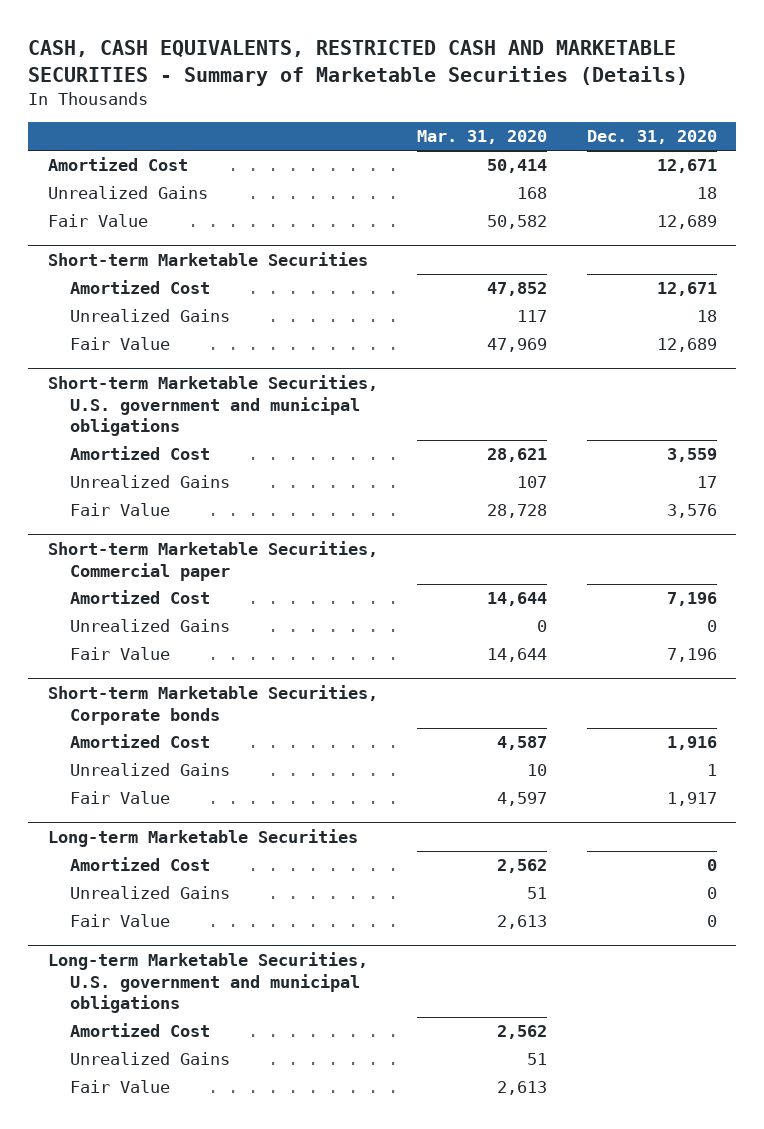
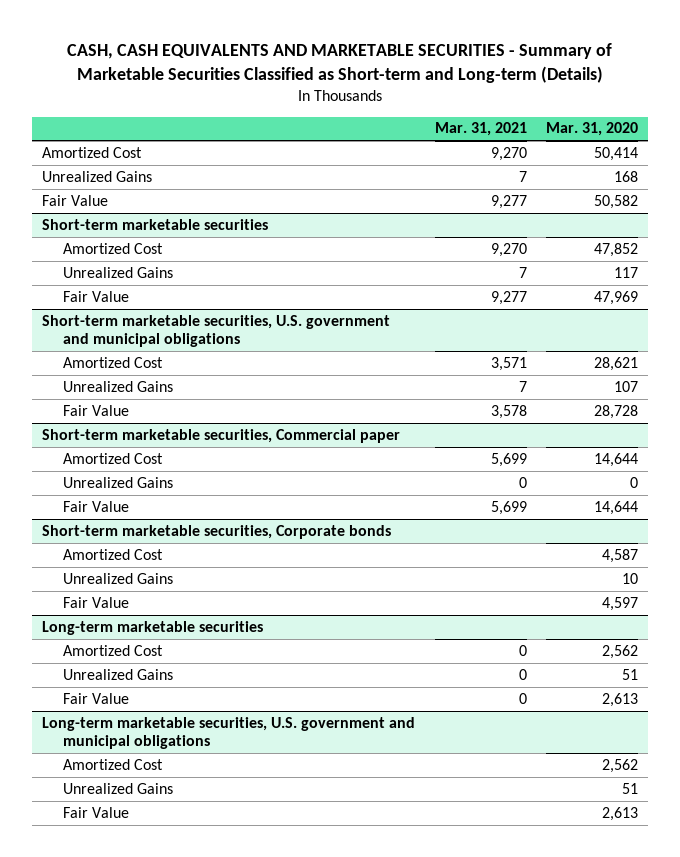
- CASH, CASH EQUIVALENTS, RESTRICTED CASH AND MARKETABLE SECURITIES - Summary of Marketable Securities (Details)
+ CASH, CASH EQUIVALENTS AND MARKETABLE SECURITIES - Summary of Marketable Securities Classified as Short-term and Long-term (Details)
- | Mar. 31, 2020 | Dec. 31, 2020
+ | Mar. 31, 2021 | Mar. 31, 2020
- Short-term Marketable Securities
+ Short-term marketable securities
- Short-term Marketable Securities, U.S. government and municipal obligations
+ Short-term marketable securities, U.S. government and municipal obligations
- Short-term Marketable Securities, Commercial paper
+ Short-term marketable securities, Commercial paper
- Short-term Marketable Securities, Corporate bonds
+ Short-term marketable securities, Corporate bonds
- Long-term Marketable Securities
+ Long-term marketable securities
- Long-term Marketable Securities, U.S. government and municipal obligations
+ Long-term marketable securities, U.S. government and municipal obligations

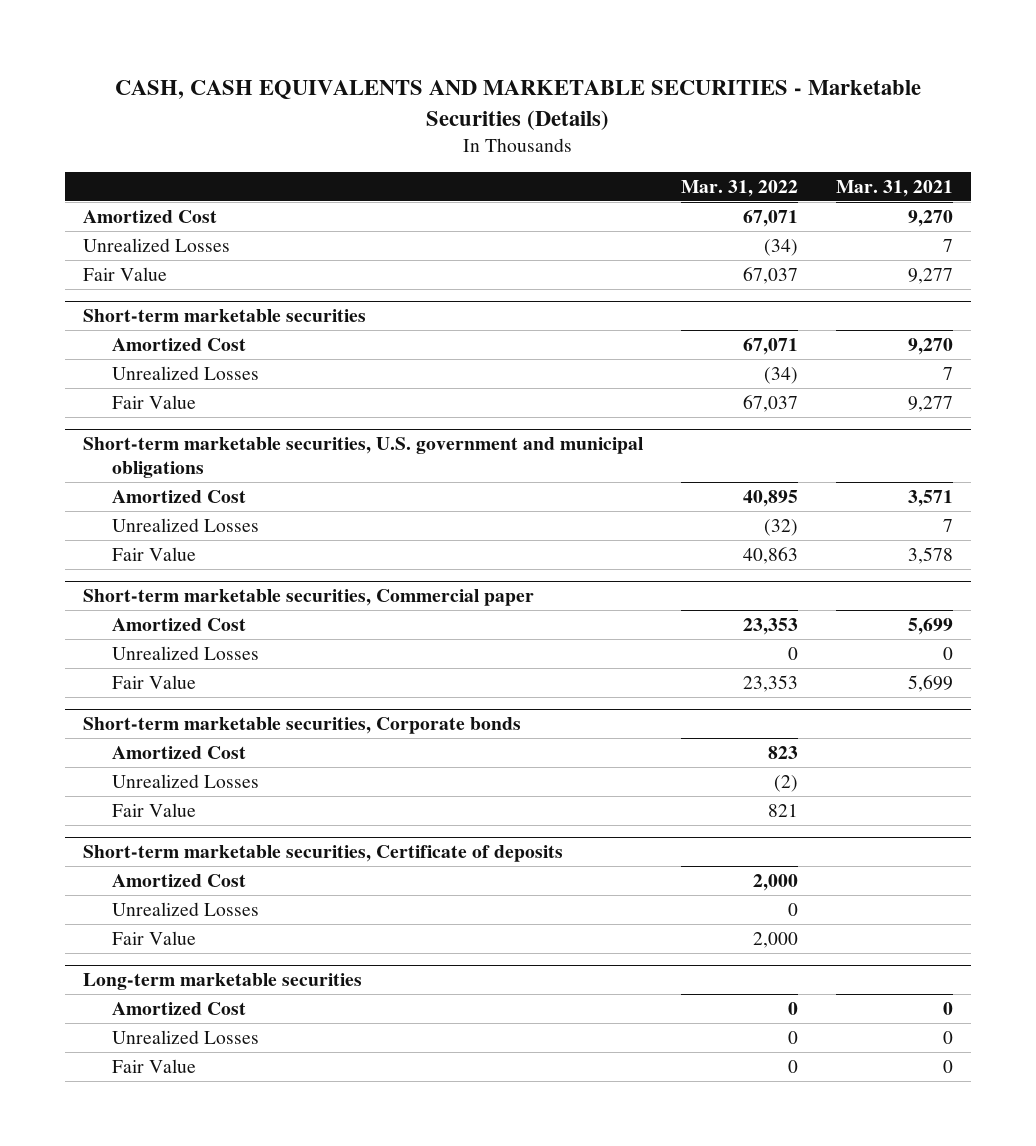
- CASH, CASH EQUIVALENTS AND MARKETABLE SECURITIES - Summary of Marketable Securities Classified as Short-term and Long-term (Details)
+ CASH, CASH EQUIVALENTS AND MARKETABLE SECURITIES - Marketable Securities (Details)
- | Mar. 31, 2021 | Mar. 31, 2020
+ | Mar. 31, 2022 | Mar. 31, 2021
- Unrealized Gains | 7 | 168
+ Unrealized Losses | (34) | 7
@ Short-term marketable securities
- Unrealized Gains | 7 | 117
+ Unrealized Losses | (34) | 7
@ Short-term marketable securities, U.S. government and municipal obligations
- Unrealized Gains | 7 | 107
+ Unrealized Losses | (32) | 7
@ Short-term marketable securities, Commercial paper
- Unrealized Gains | 0 | 0
+ Unrealized Losses | 0 | 0
@ Short-term marketable securities, Corporate bonds
- Unrealized Gains | | 10
+ Unrealized Losses | (2) |
+ Short-term marketable securities, Certificate of deposits
+ Amortized Cost | 2,000 |
+ Unrealized Losses | 0 |
+ Fair Value | 2,000 |
@ Long-term marketable securities
- Unrealized Gains | 0 | 51
+ Unrealized Losses | 0 | 0
- Long-term marketable securities, U.S. government and municipal obligations
- Amortized Cost | | 2,562
- Unrealized Gains | | 51
- Fair Value | | 2,613

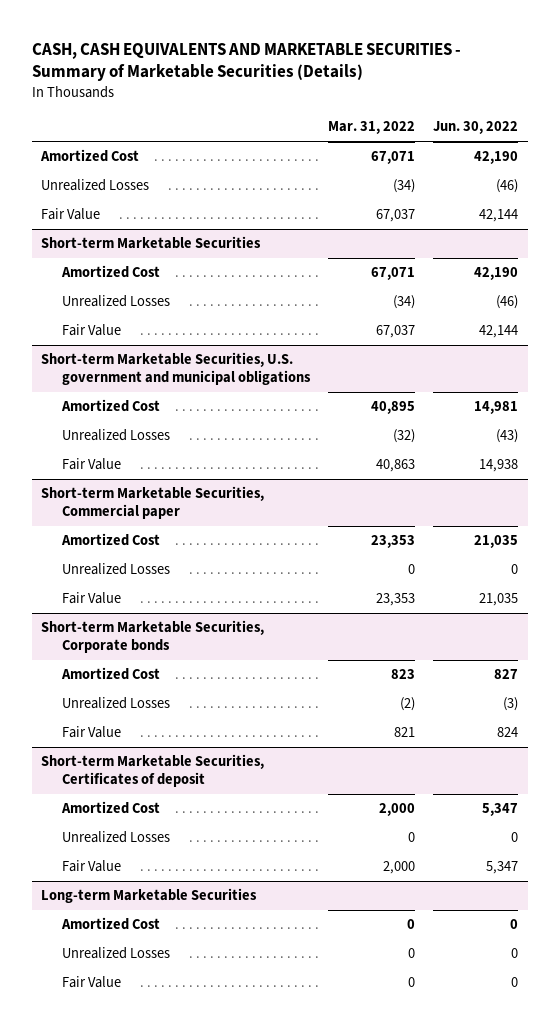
- CASH, CASH EQUIVALENTS AND MARKETABLE SECURITIES - Marketable Securities (Details)
+ CASH, CASH EQUIVALENTS AND MARKETABLE SECURITIES - Summary of Marketable Securities (Details)
- | Mar. 31, 2022 | Mar. 31, 2021
+ | Mar. 31, 2022 | Jun. 30, 2022
- Short-term marketable securities
+ Short-term Marketable Securities
- Short-term marketable securities, U.S. government and municipal obligations
+ Short-term Marketable Securities, U.S. government and municipal obligations
- Short-term marketable securities, Commercial paper
+ Short-term Marketable Securities, Commercial paper
- Short-term marketable securities, Corporate bonds
+ Short-term Marketable Securities, Corporate bonds
- Short-term marketable securities, Certificate of deposits
+ Short-term Marketable Securities, Certificates of deposit
- Long-term marketable securities
+ Long-term Marketable Securities

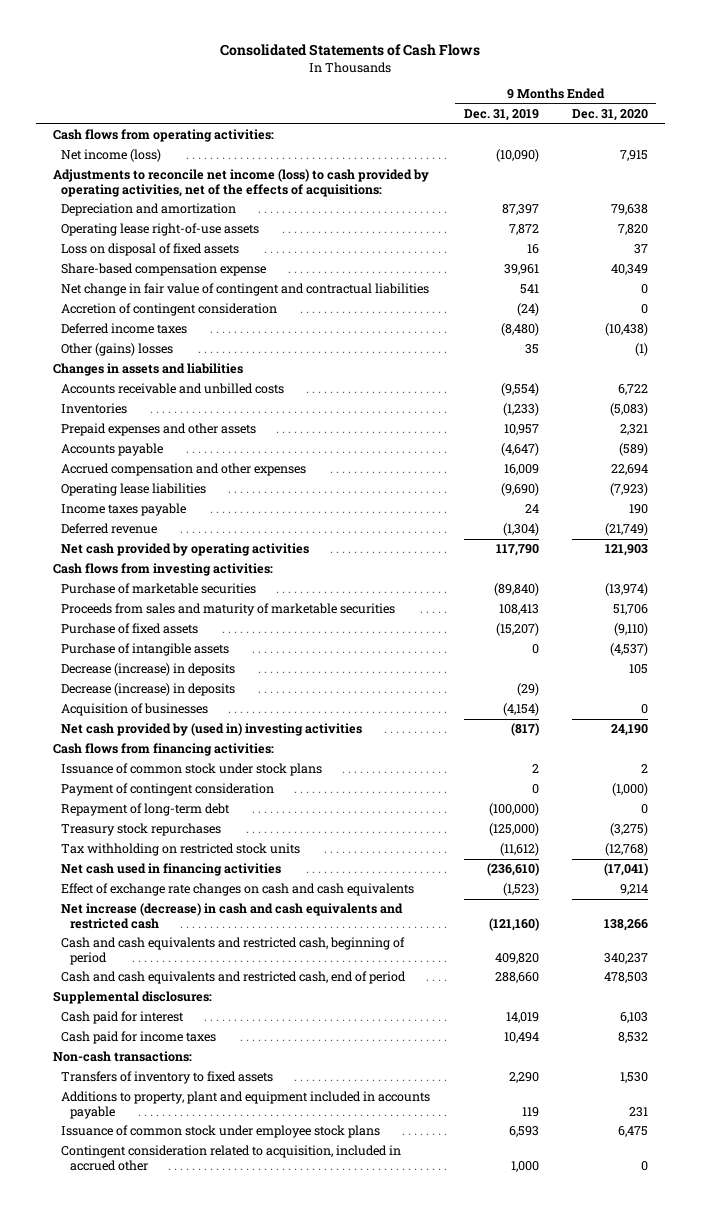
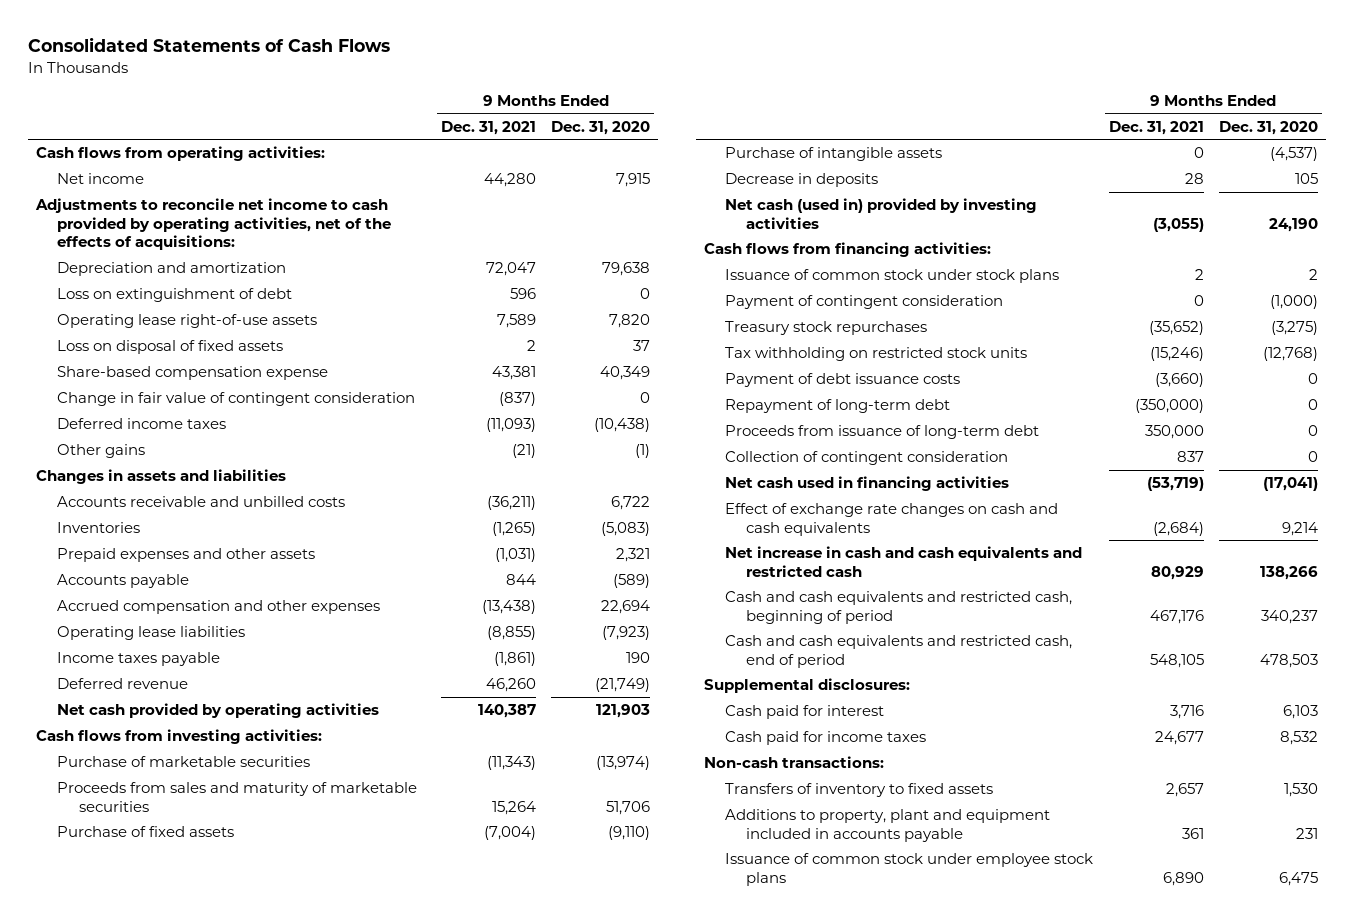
- | 9 Months Ended Dec. 31, 2019 | 9 Months Ended Dec. 31, 2020
+ | 9 Months Ended Dec. 31, 2021 | 9 Months Ended Dec. 31, 2020
- Net income (loss) | (10,090) | 7,915
- Adjustments to reconcile net income (loss) to cash provided by operating activities, net of the effects of acquisitions:
+ Net income | 44,280 | 7,915
+ Adjustments to reconcile net income to cash provided by operating activities, net of the effects of acquisitions:
+ Loss on extinguishment of debt | 596 | 0
- Net change in fair value of contingent and contractual liabilities | 541 | 0
- Accretion of contingent consideration | (24) | 0
+ Change in fair value of contingent consideration | (837) | 0
- Other (gains) losses | 35 | (1)
+ Other gains | (21) | (1)
- Decrease (increase) in deposits | | 105
- Decrease (increase) in deposits | (29) |
- Acquisition of businesses | (4,154) | 0
- Net cash provided by (used in) investing activities | (817) | 24,190
+ Decrease in deposits | 28 | 105
+ Net cash (used in) provided by investing activities | (3,055) | 24,190
+ Payment of debt issuance costs | (3,660) | 0
moved down: Repayment of long-term debt | (350,000) | 0
+ Proceeds from issuance of long-term debt | 350,000 | 0
+ Collection of contingent consideration | 837 | 0
- Net increase (decrease) in cash and cash equivalents and restricted cash | (121,160) | 138,266
+ Net increase in cash and cash equivalents and restricted cash | 80,929 | 138,266
- Contingent consideration related to acquisition, included in accrued other | 1,000 | 0

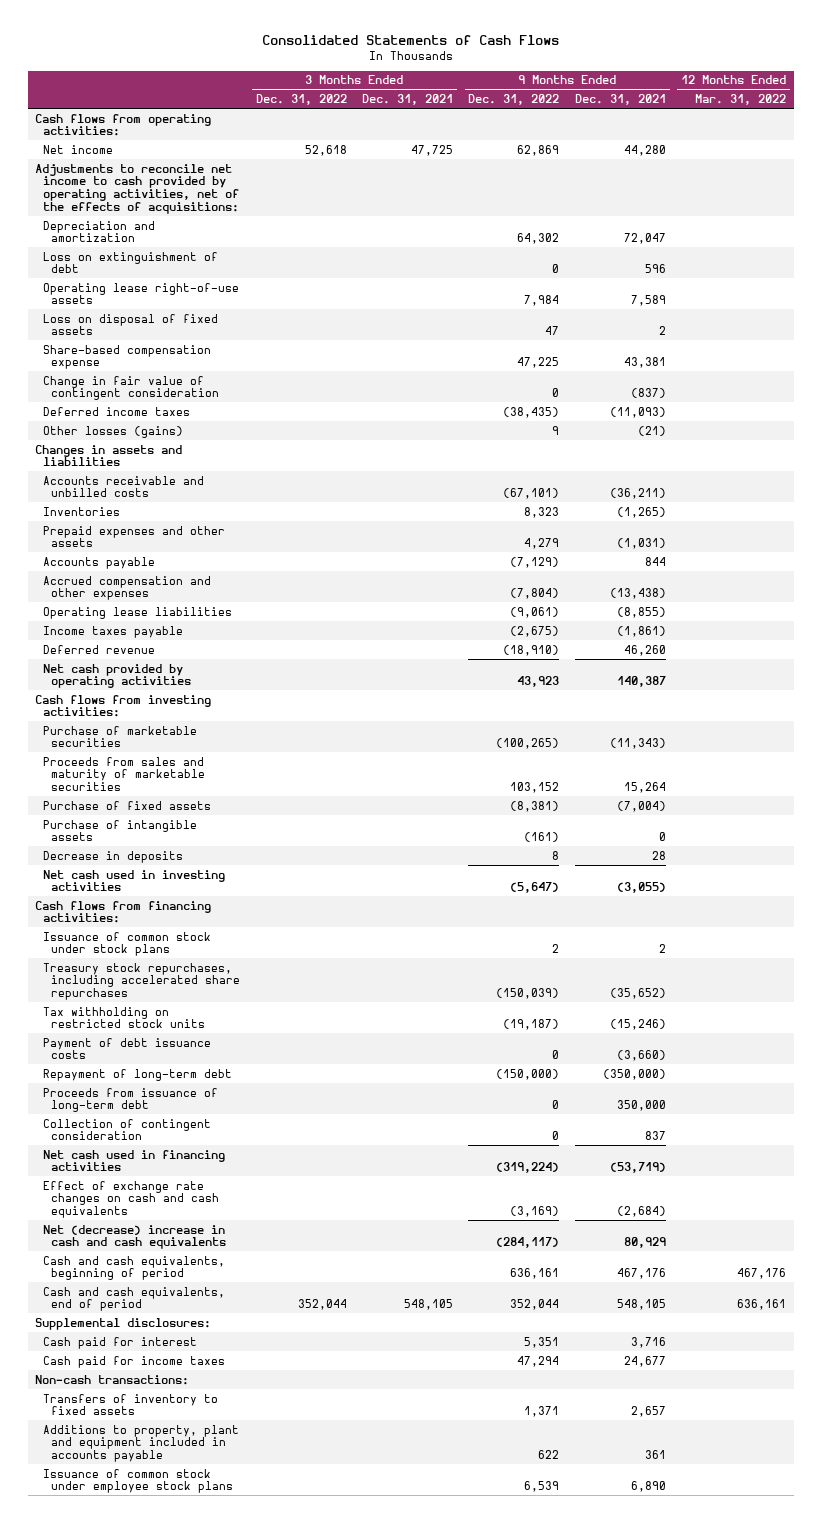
- | 9 Months Ended Dec. 31, 2021 | 9 Months Ended Dec. 31, 2020
+ | 3 Months Ended Dec. 31, 2022 | 3 Months Ended Dec. 31, 2021 | 9 Months Ended Dec. 31, 2022 | 9 Months Ended Dec. 31, 2021 | 12 Months Ended Mar. 31, 2022
- Other gains | (21) | (1)
+ Other losses (gains) | | | 9 | (21) |
- Net cash (used in) provided by investing activities | (3,055) | 24,190
+ Net cash used in investing activities | | | (5,647) | (3,055) |
- Payment of contingent consideration | 0 | (1,000)
- Treasury stock repurchases | (35,652) | (3,275)
+ Treasury stock repurchases, including accelerated share repurchases | | | (150,039) | (35,652) |
- Net increase in cash and cash equivalents and restricted cash | 80,929 | 138,266
- Cash and cash equivalents and restricted cash, beginning of period | 467,176 | 340,237
- Cash and cash equivalents and restricted cash, end of period | 548,105 | 478,503
+ Net (decrease) increase in cash and cash equivalents | | | (284,117) | 80,929 |
+ Cash and cash equivalents, beginning of period | | | 636,161 | 467,176 | 467,176
+ Cash and cash equivalents, end of period | 352,044 | 548,105 | 352,044 | 548,105 | 636,161

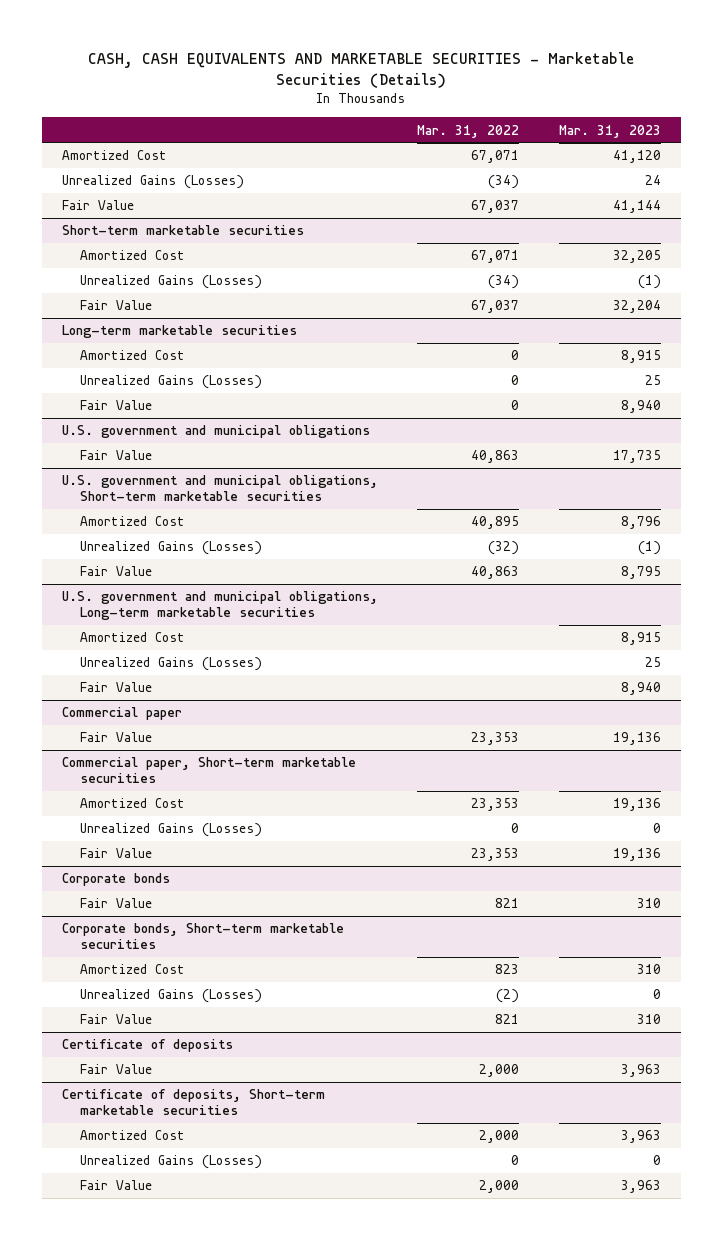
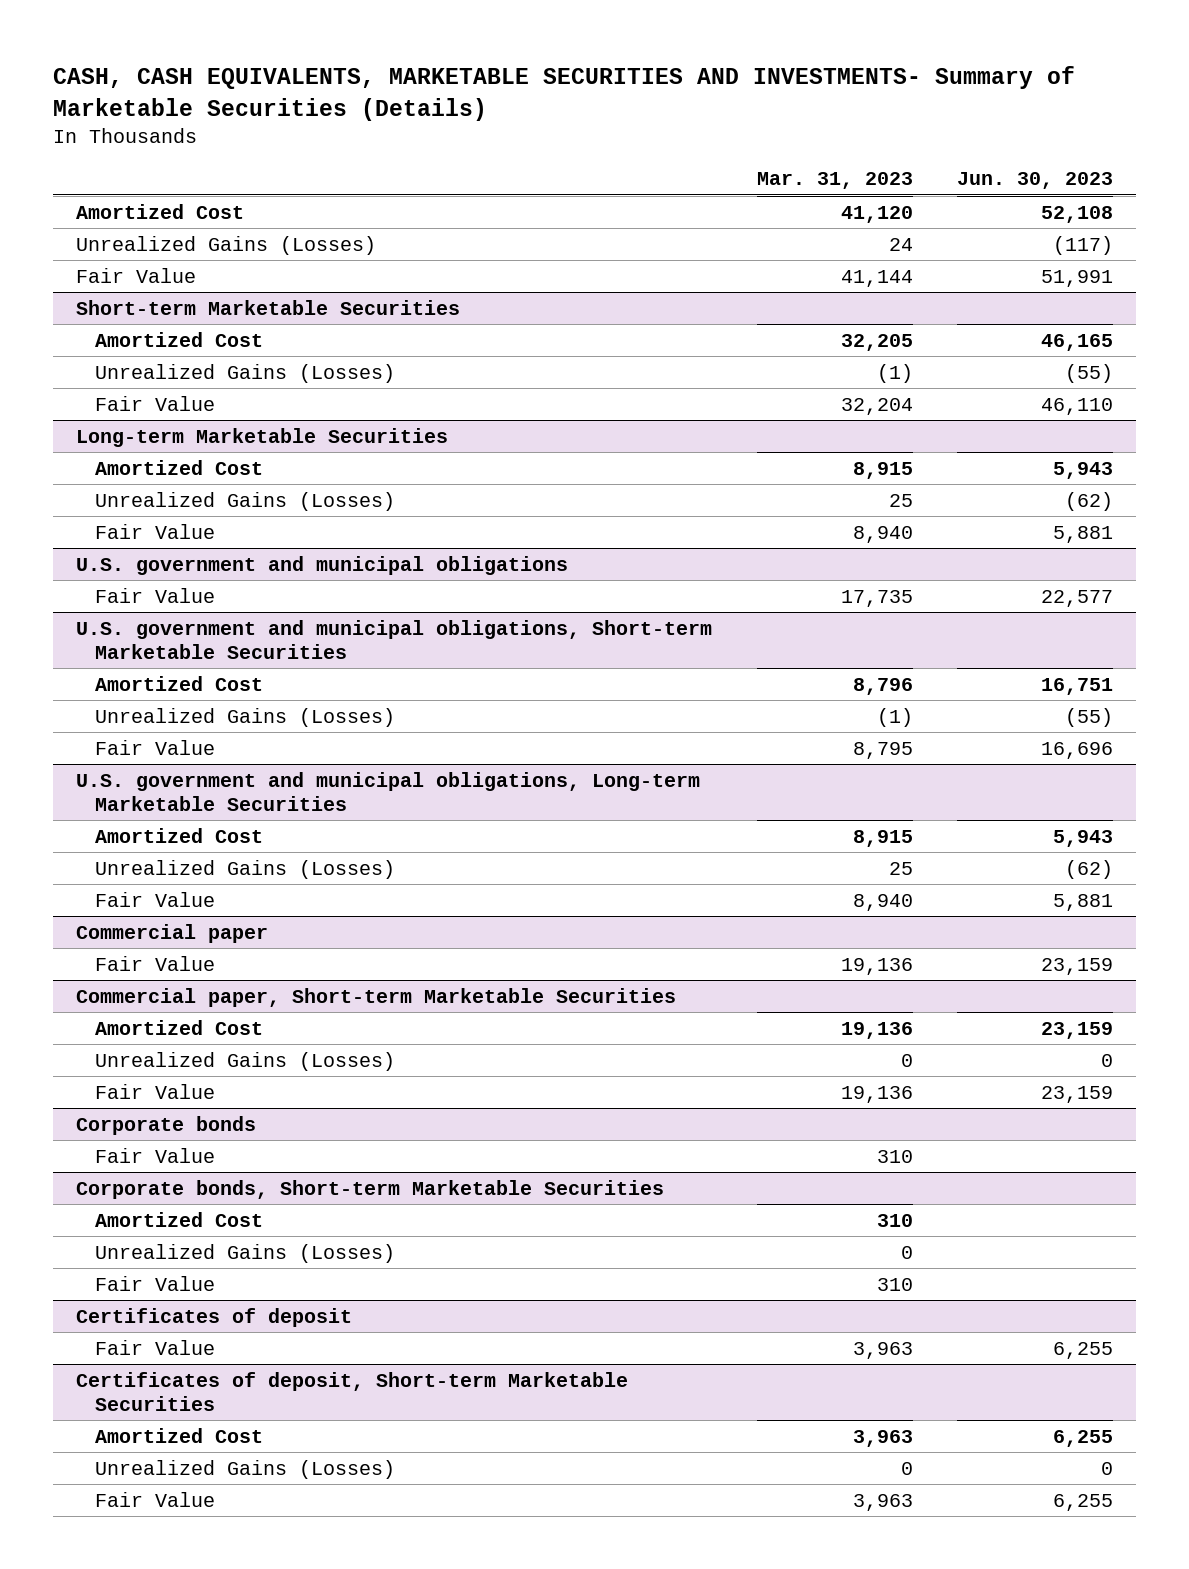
- CASH, CASH EQUIVALENTS AND MARKETABLE SECURITIES - Marketable Securities (Details)
+ CASH, CASH EQUIVALENTS, MARKETABLE SECURITIES AND INVESTMENTS- Summary of Marketable Securities (Details)
- | Mar. 31, 2022 | Mar. 31, 2023
+ | Mar. 31, 2023 | Jun. 30, 2023
- Short-term marketable securities
+ Short-term Marketable Securities
- Long-term marketable securities
+ Long-term Marketable Securities
- U.S. government and municipal obligations, Short-term marketable securities
+ U.S. government and municipal obligations, Short-term Marketable Securities
- U.S. government and municipal obligations, Long-term marketable securities
+ U.S. government and municipal obligations, Long-term Marketable Securities
- Commercial paper, Short-term marketable securities
+ Commercial paper, Short-term Marketable Securities
- Corporate bonds, Short-term marketable securities
+ Corporate bonds, Short-term Marketable Securities
- Certificate of deposits
+ Certificates of deposit
- Certificate of deposits, Short-term marketable securities
+ Certificates of deposit, Short-term Marketable Securities

